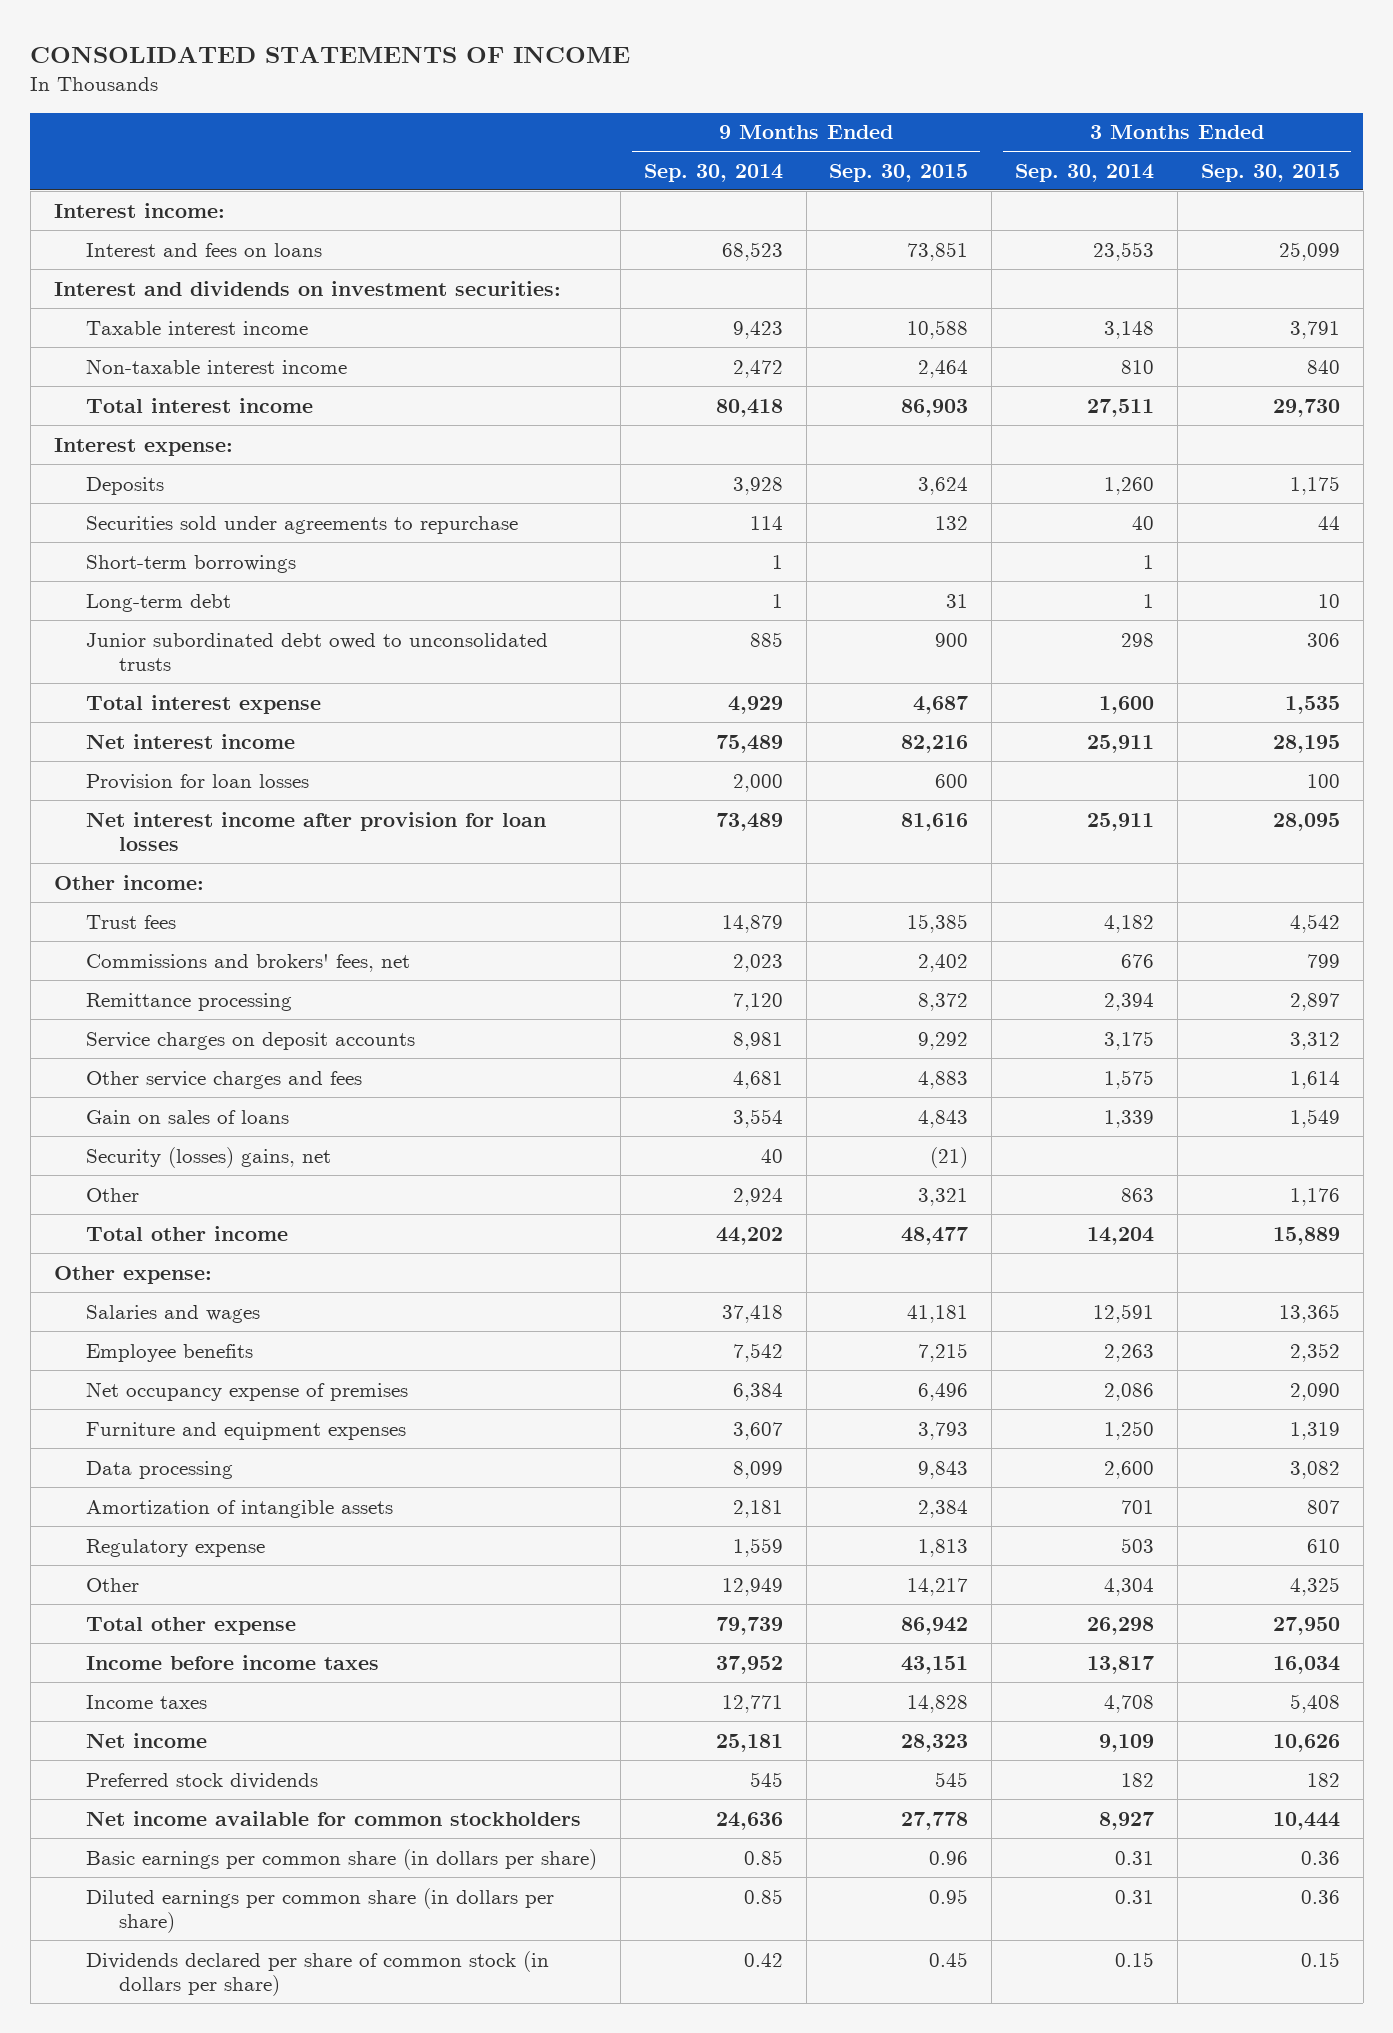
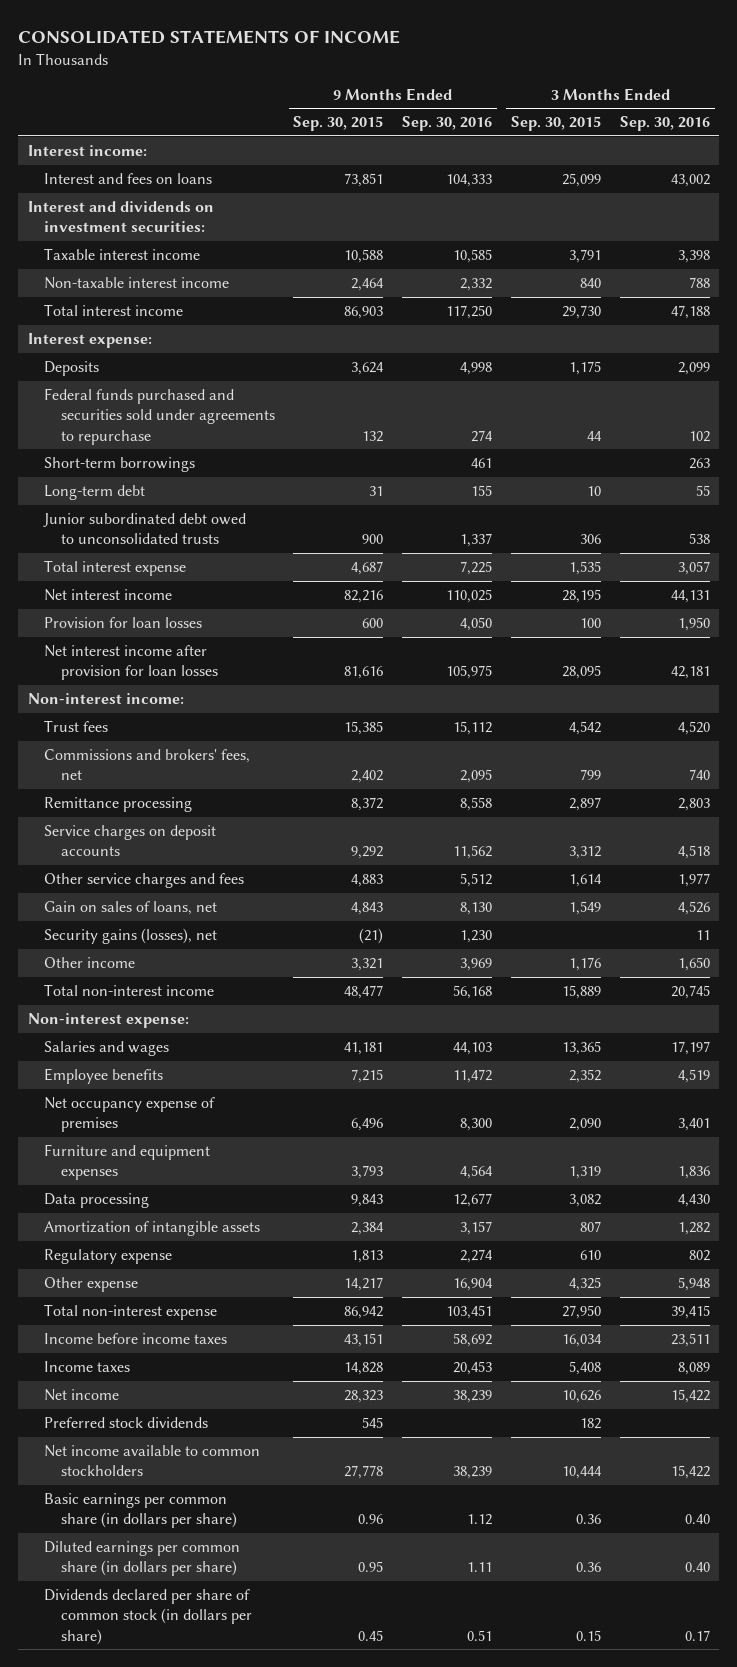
- | 9 Months Ended Sep. 30, 2014 | 9 Months Ended Sep. 30, 2015 | 3 Months Ended Sep. 30, 2014 | 3 Months Ended Sep. 30, 2015
+ | 9 Months Ended Sep. 30, 2015 | 9 Months Ended Sep. 30, 2016 | 3 Months Ended Sep. 30, 2015 | 3 Months Ended Sep. 30, 2016
- Securities sold under agreements to repurchase | 114 | 132 | 40 | 44
+ Federal funds purchased and securities sold under agreements to repurchase | 132 | 274 | 44 | 102
- Other income:
+ Non-interest income:
- Gain on sales of loans | 3,554 | 4,843 | 1,339 | 1,549
- Security (losses) gains, net | 40 | (21) | |
- Other | 2,924 | 3,321 | 863 | 1,176
- Total other income | 44,202 | 48,477 | 14,204 | 15,889
- Other expense:
+ Gain on sales of loans, net | 4,843 | 8,130 | 1,549 | 4,526
+ Security gains (losses), net | (21) | 1,230 | | 11
+ Other income | 3,321 | 3,969 | 1,176 | 1,650
+ Total non-interest income | 48,477 | 56,168 | 15,889 | 20,745
+ Non-interest expense:
- Other | 12,949 | 14,217 | 4,304 | 4,325
- Total other expense | 79,739 | 86,942 | 26,298 | 27,950
+ Other expense | 14,217 | 16,904 | 4,325 | 5,948
+ Total non-interest expense | 86,942 | 103,451 | 27,950 | 39,415
- Net income available for common stockholders | 24,636 | 27,778 | 8,927 | 10,444
+ Net income available to common stockholders | 27,778 | 38,239 | 10,444 | 15,422

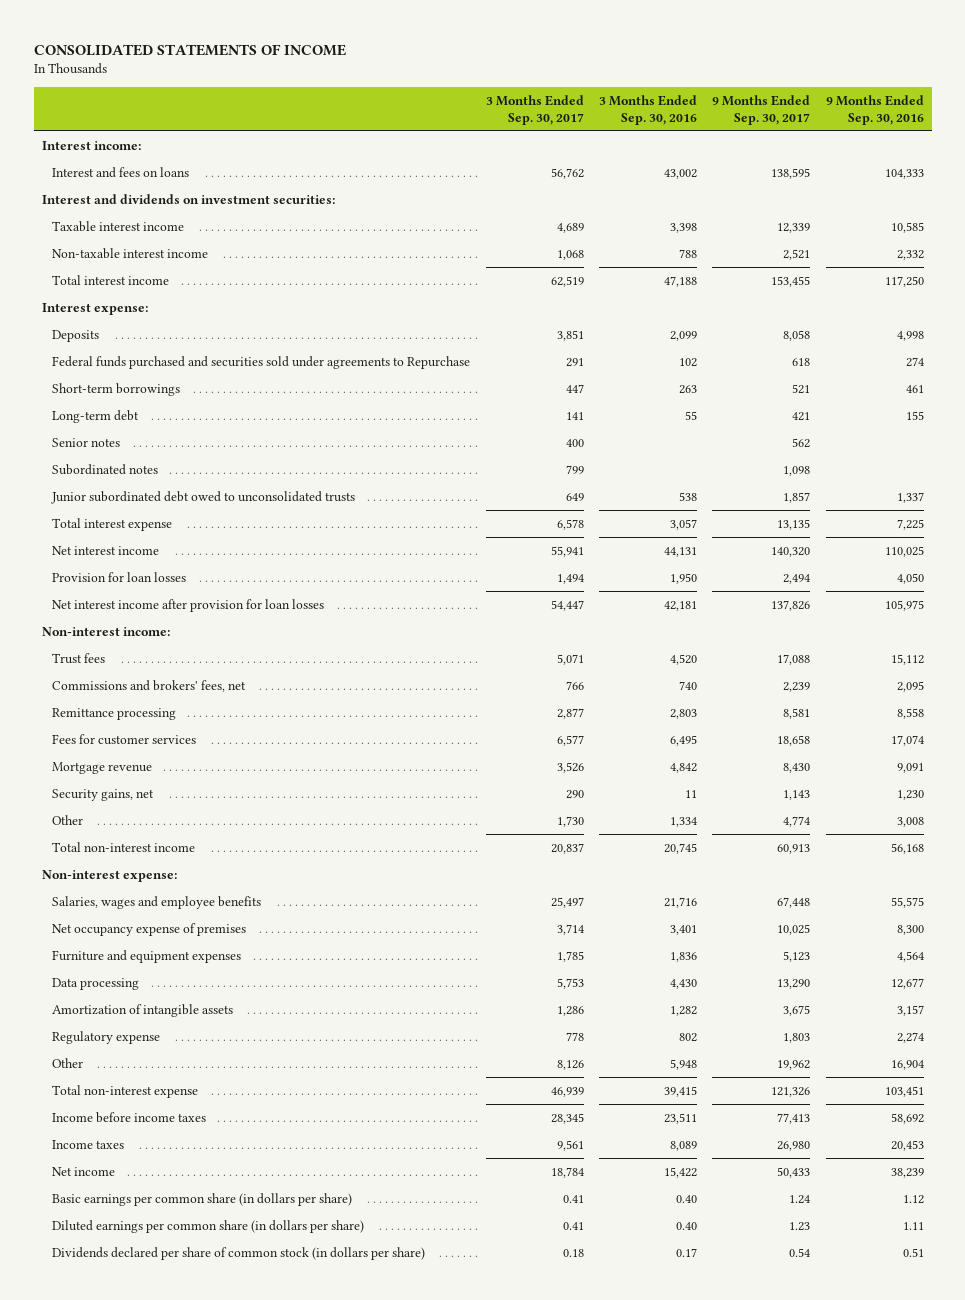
- | 9 Months Ended Sep. 30, 2015 | 9 Months Ended Sep. 30, 2016 | 3 Months Ended Sep. 30, 2015 | 3 Months Ended Sep. 30, 2016
+ | 3 Months Ended Sep. 30, 2017 | 3 Months Ended Sep. 30, 2016 | 9 Months Ended Sep. 30, 2017 | 9 Months Ended Sep. 30, 2016
- Federal funds purchased and securities sold under agreements to repurchase | 132 | 274 | 44 | 102
+ Federal funds purchased and securities sold under agreements to Repurchase | 291 | 102 | 618 | 274
+ Senior notes | 400 | | 562 |
+ Subordinated notes | 799 | | 1,098 |
- Service charges on deposit accounts | 9,292 | 11,562 | 3,312 | 4,518
- Other service charges and fees | 4,883 | 5,512 | 1,614 | 1,977
- Gain on sales of loans, net | 4,843 | 8,130 | 1,549 | 4,526
- Security gains (losses), net | (21) | 1,230 | | 11
- Other income | 3,321 | 3,969 | 1,176 | 1,650
+ Fees for customer services | 6,577 | 6,495 | 18,658 | 17,074
+ Mortgage revenue | 3,526 | 4,842 | 8,430 | 9,091
+ Security gains, net | 290 | 11 | 1,143 | 1,230
+ Other | 1,730 | 1,334 | 4,774 | 3,008
- Salaries and wages | 41,181 | 44,103 | 13,365 | 17,197
- Employee benefits | 7,215 | 11,472 | 2,352 | 4,519
+ Salaries, wages and employee benefits | 25,497 | 21,716 | 67,448 | 55,575
- Other expense | 14,217 | 16,904 | 4,325 | 5,948
+ Other | 8,126 | 5,948 | 19,962 | 16,904
- Preferred stock dividends | 545 | | 182 |
- Net income available to common stockholders | 27,778 | 38,239 | 10,444 | 15,422

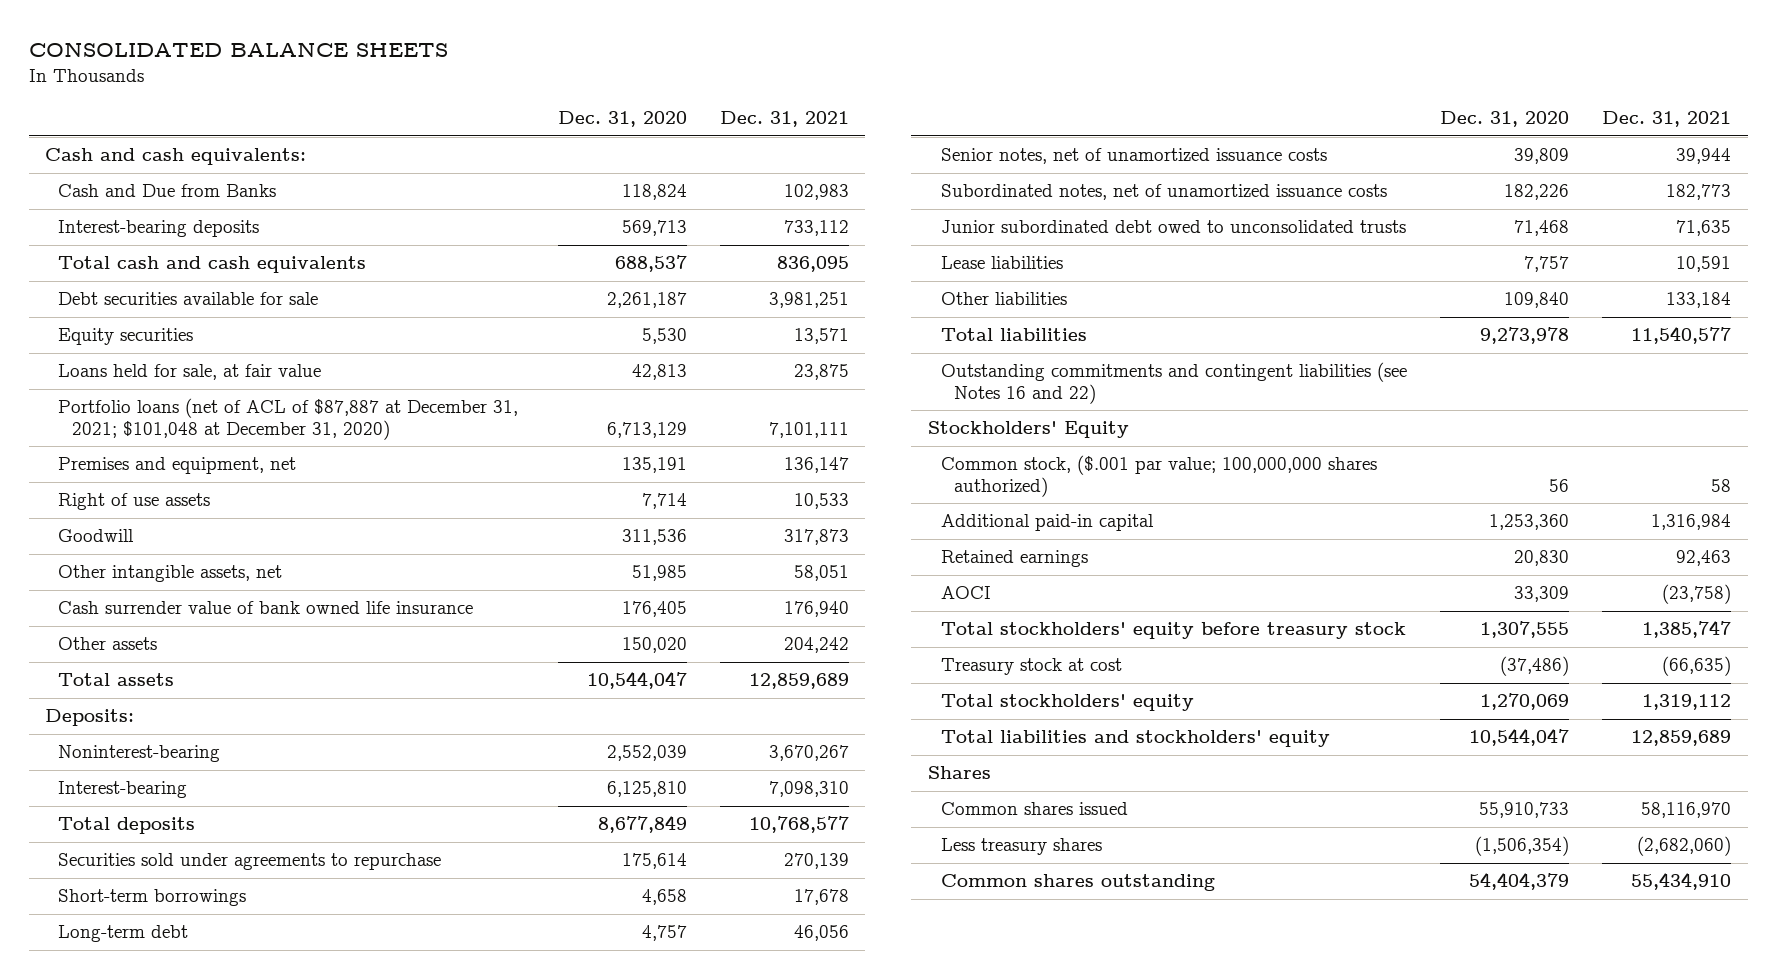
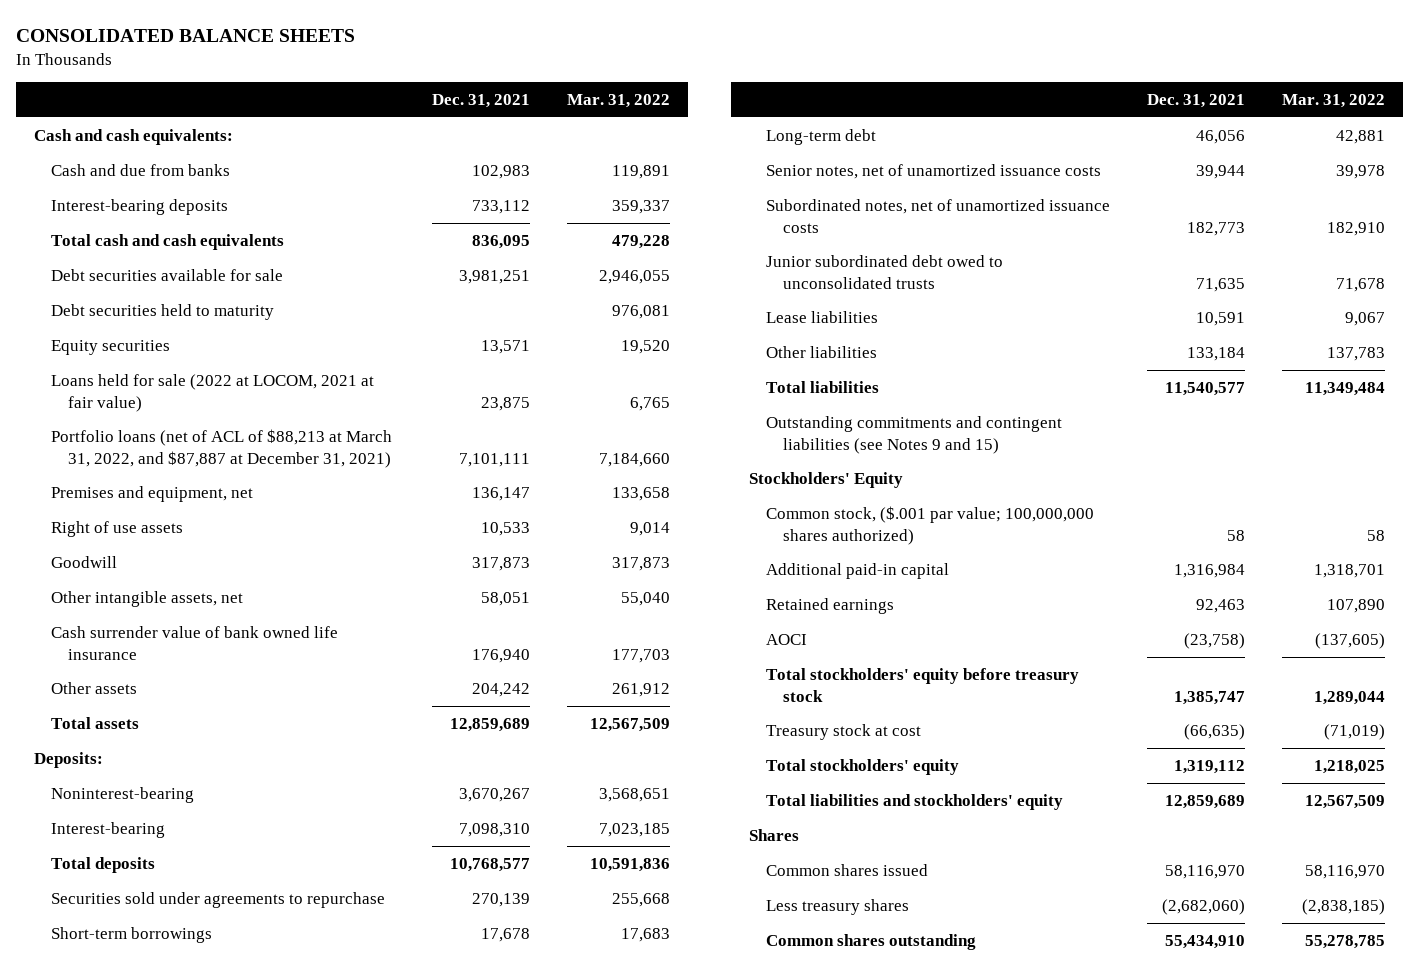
- | Dec. 31, 2020 | Dec. 31, 2021
+ | Dec. 31, 2021 | Mar. 31, 2022
- Cash and Due from Banks | 118,824 | 102,983
+ Cash and due from banks | 102,983 | 119,891
+ Debt securities held to maturity | | 976,081
- Loans held for sale, at fair value | 42,813 | 23,875
- Portfolio loans (net of ACL of $87,887 at December 31, 2021; $101,048 at December 31, 2020) | 6,713,129 | 7,101,111
+ Loans held for sale (2022 at LOCOM, 2021 at fair value) | 23,875 | 6,765
+ Portfolio loans (net of ACL of $88,213 at March 31, 2022, and $87,887 at December 31, 2021) | 7,101,111 | 7,184,660
- Outstanding commitments and contingent liabilities (see Notes 16 and 22)
+ Outstanding commitments and contingent liabilities (see Notes 9 and 15)

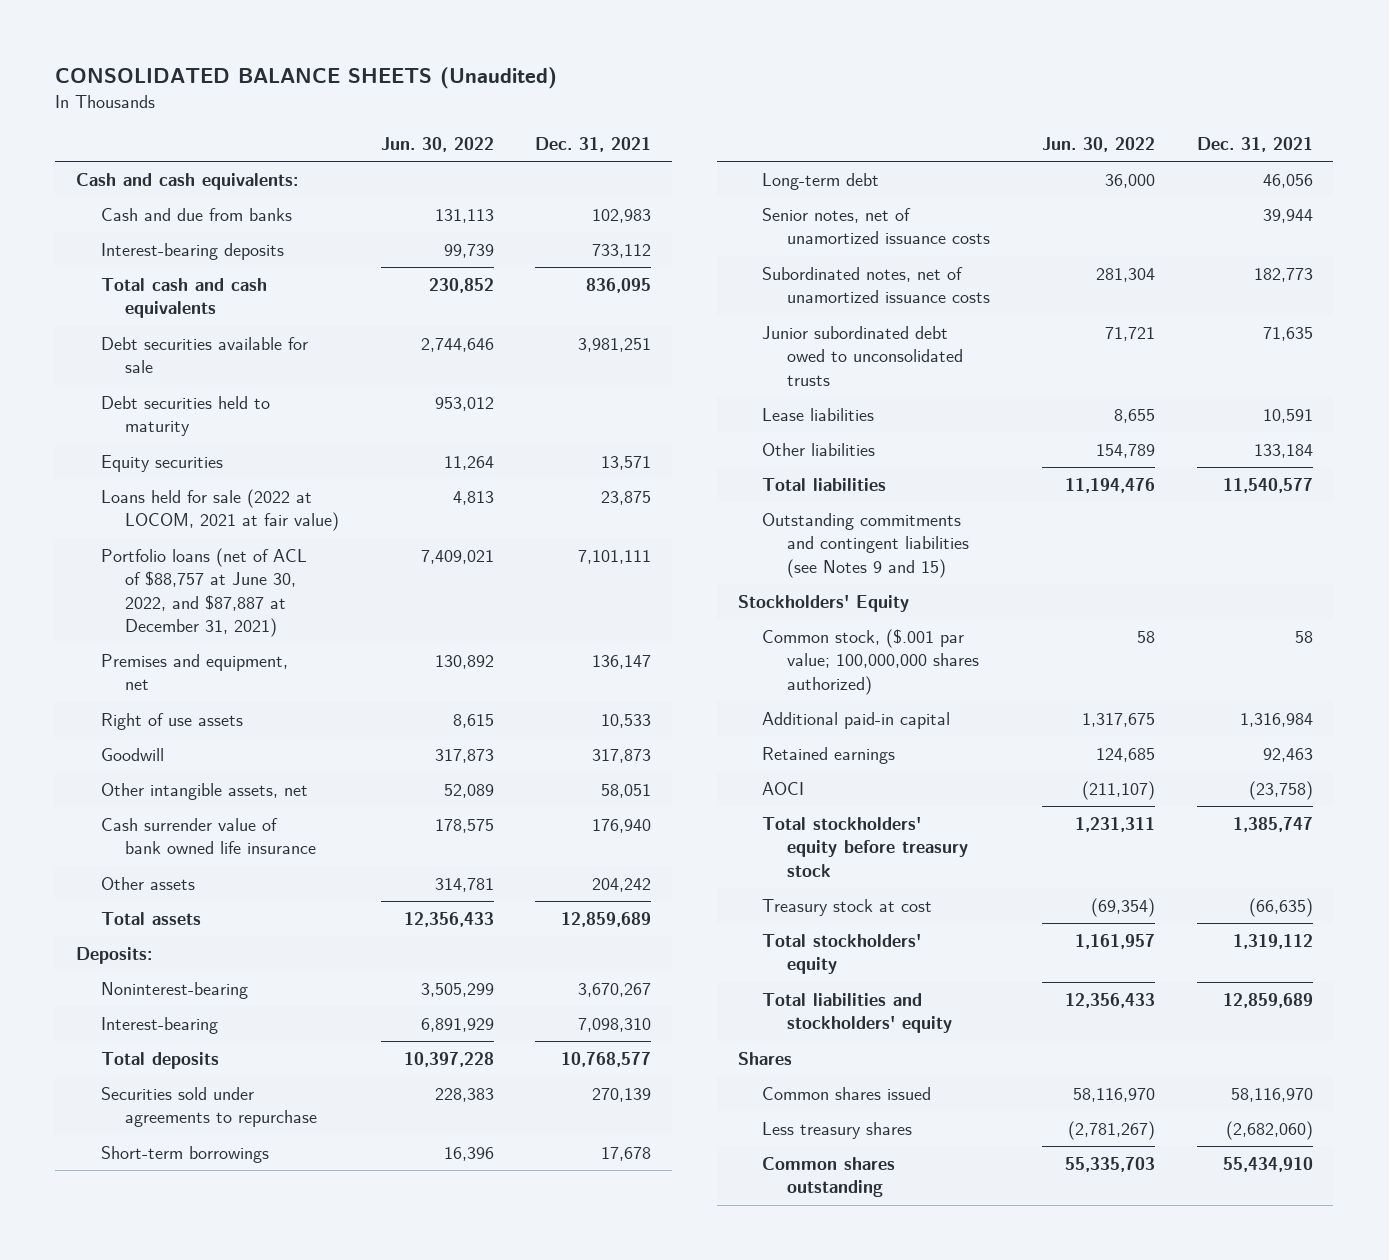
- CONSOLIDATED BALANCE SHEETS
+ CONSOLIDATED BALANCE SHEETS (Unaudited)
- | Dec. 31, 2021 | Mar. 31, 2022
+ | Jun. 30, 2022 | Dec. 31, 2021
- Portfolio loans (net of ACL of $88,213 at March 31, 2022, and $87,887 at December 31, 2021) | 7,101,111 | 7,184,660
+ Portfolio loans (net of ACL of $88,757 at June 30, 2022, and $87,887 at December 31, 2021) | 7,409,021 | 7,101,111

